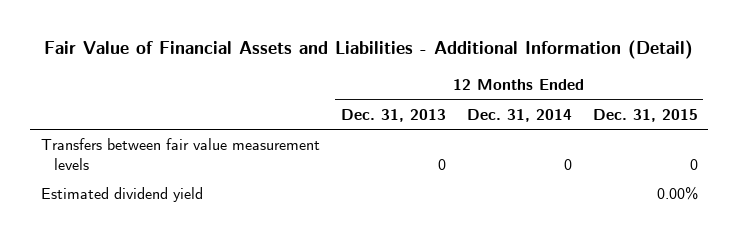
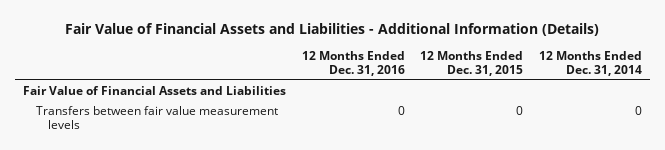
- Fair Value of Financial Assets and Liabilities - Additional Information (Detail)
+ Fair Value of Financial Assets and Liabilities - Additional Information (Details)
- | 12 Months Ended Dec. 31, 2013 | 12 Months Ended Dec. 31, 2014 | 12 Months Ended Dec. 31, 2015
+ | 12 Months Ended Dec. 31, 2016 | 12 Months Ended Dec. 31, 2015 | 12 Months Ended Dec. 31, 2014
+ Fair Value of Financial Assets and Liabilities
- Estimated dividend yield | | | 0.00%

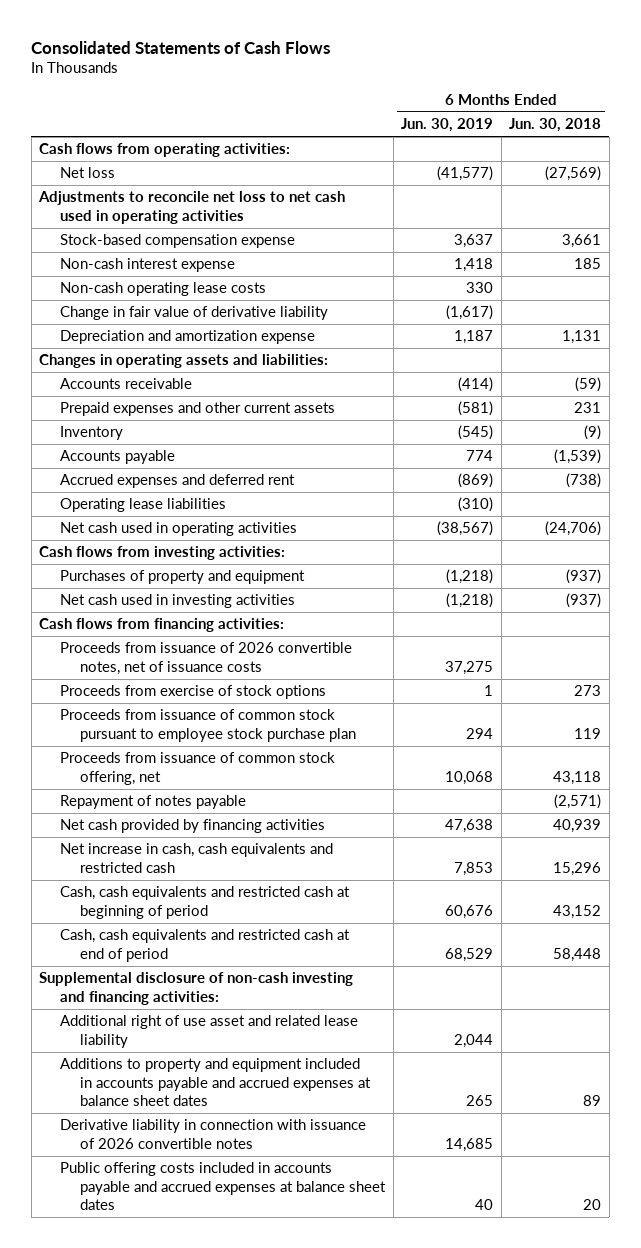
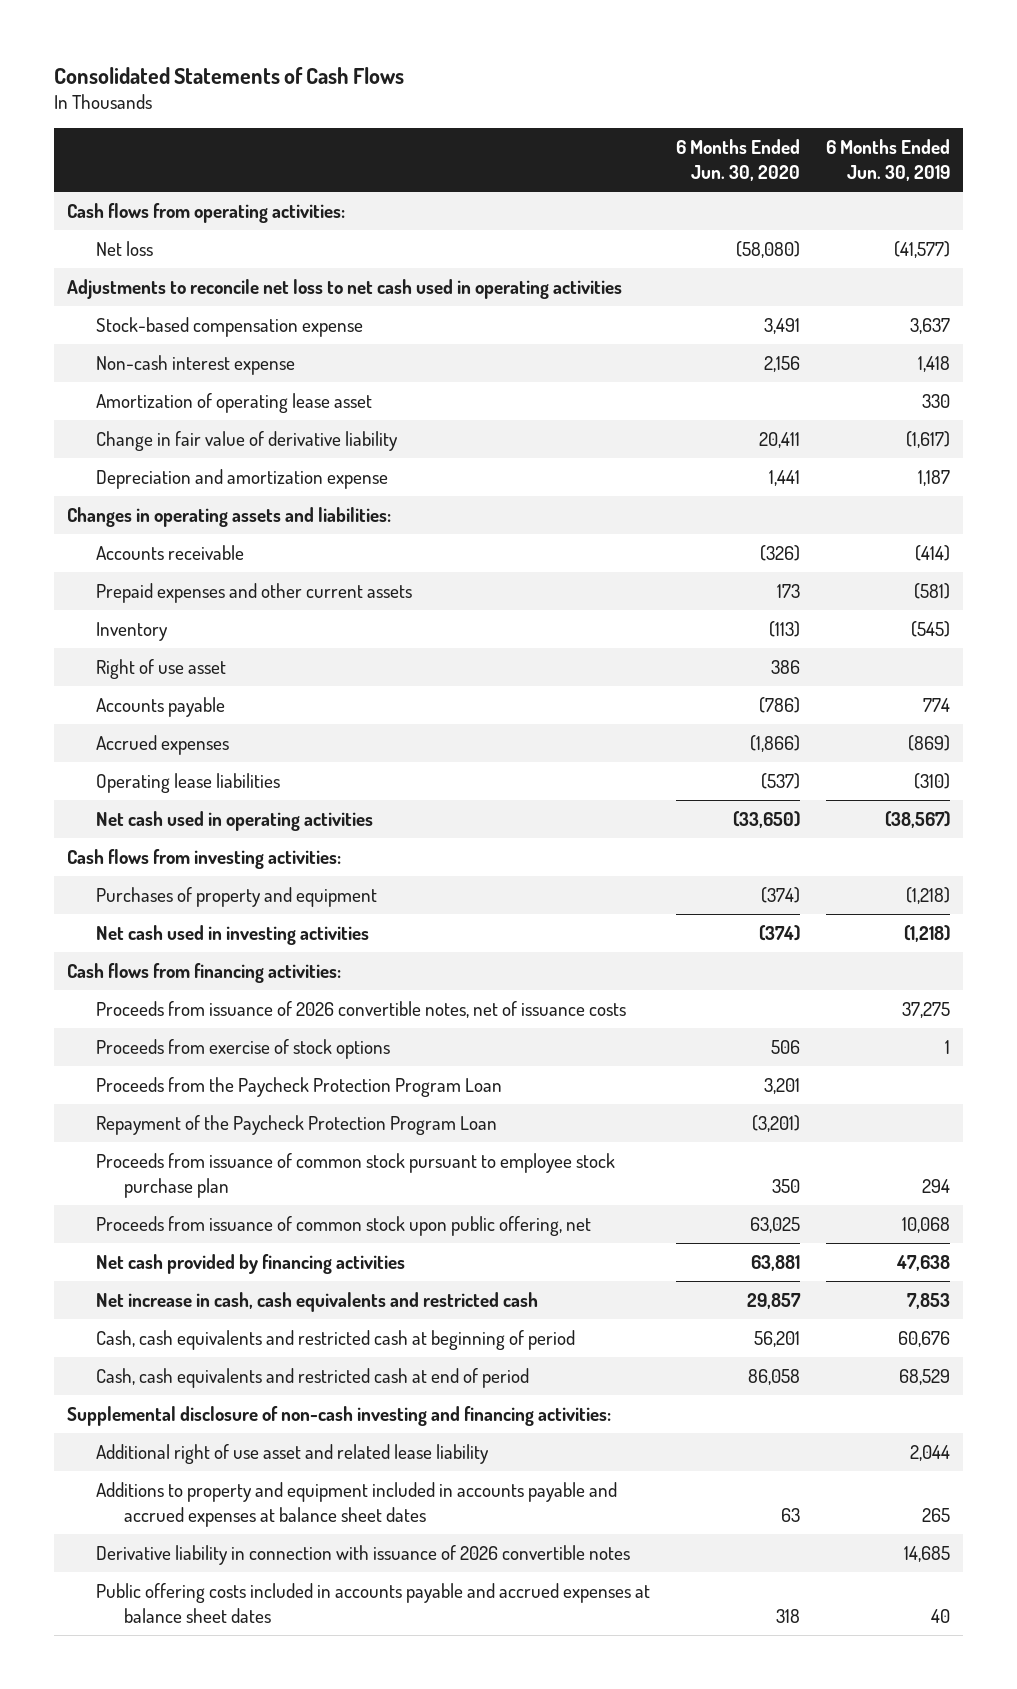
- | 6 Months Ended Jun. 30, 2019 | 6 Months Ended Jun. 30, 2018
+ | 6 Months Ended Jun. 30, 2020 | 6 Months Ended Jun. 30, 2019
- Non-cash operating lease costs | 330 |
+ Amortization of operating lease asset | | 330
+ Right of use asset | 386 |
- Accrued expenses and deferred rent | (869) | (738)
+ Accrued expenses | (1,866) | (869)
+ Proceeds from the Paycheck Protection Program Loan | 3,201 |
+ Repayment of the Paycheck Protection Program Loan | (3,201) |
- Proceeds from issuance of common stock offering, net | 10,068 | 43,118
- Repayment of notes payable | | (2,571)
+ Proceeds from issuance of common stock upon public offering, net | 63,025 | 10,068

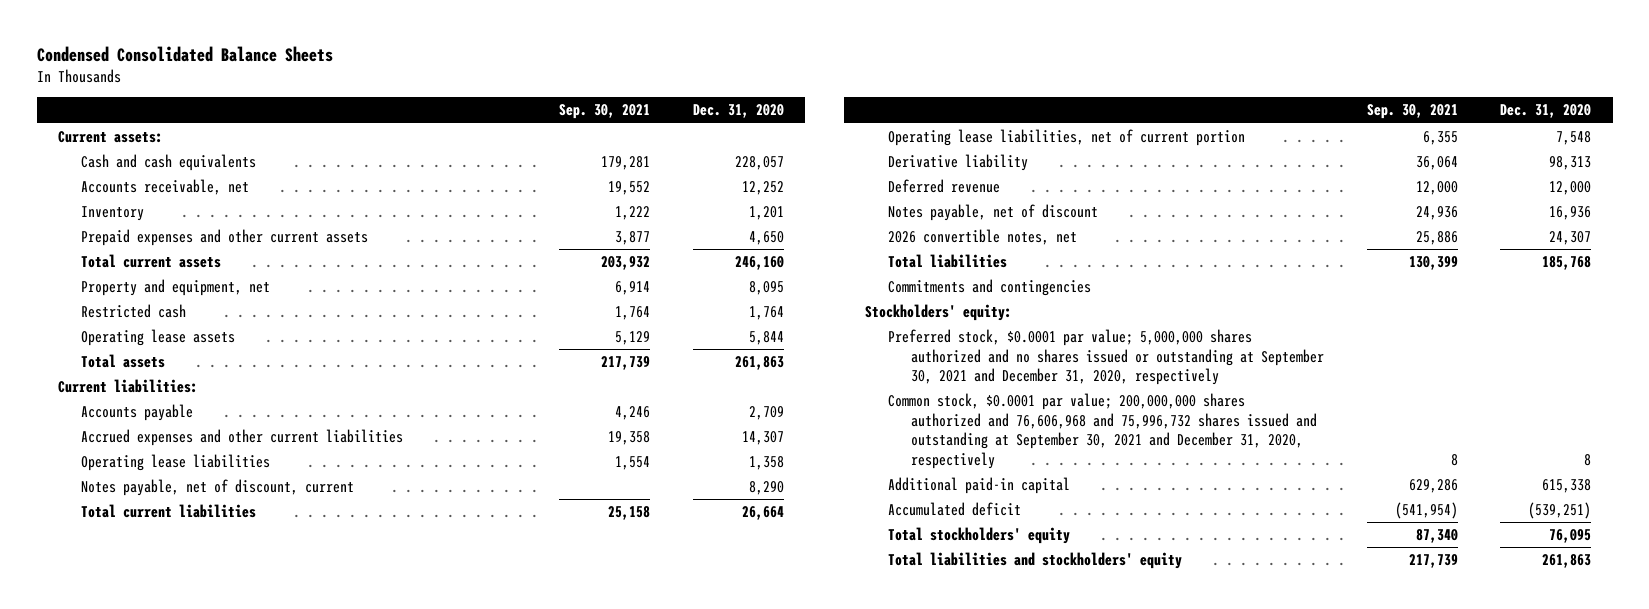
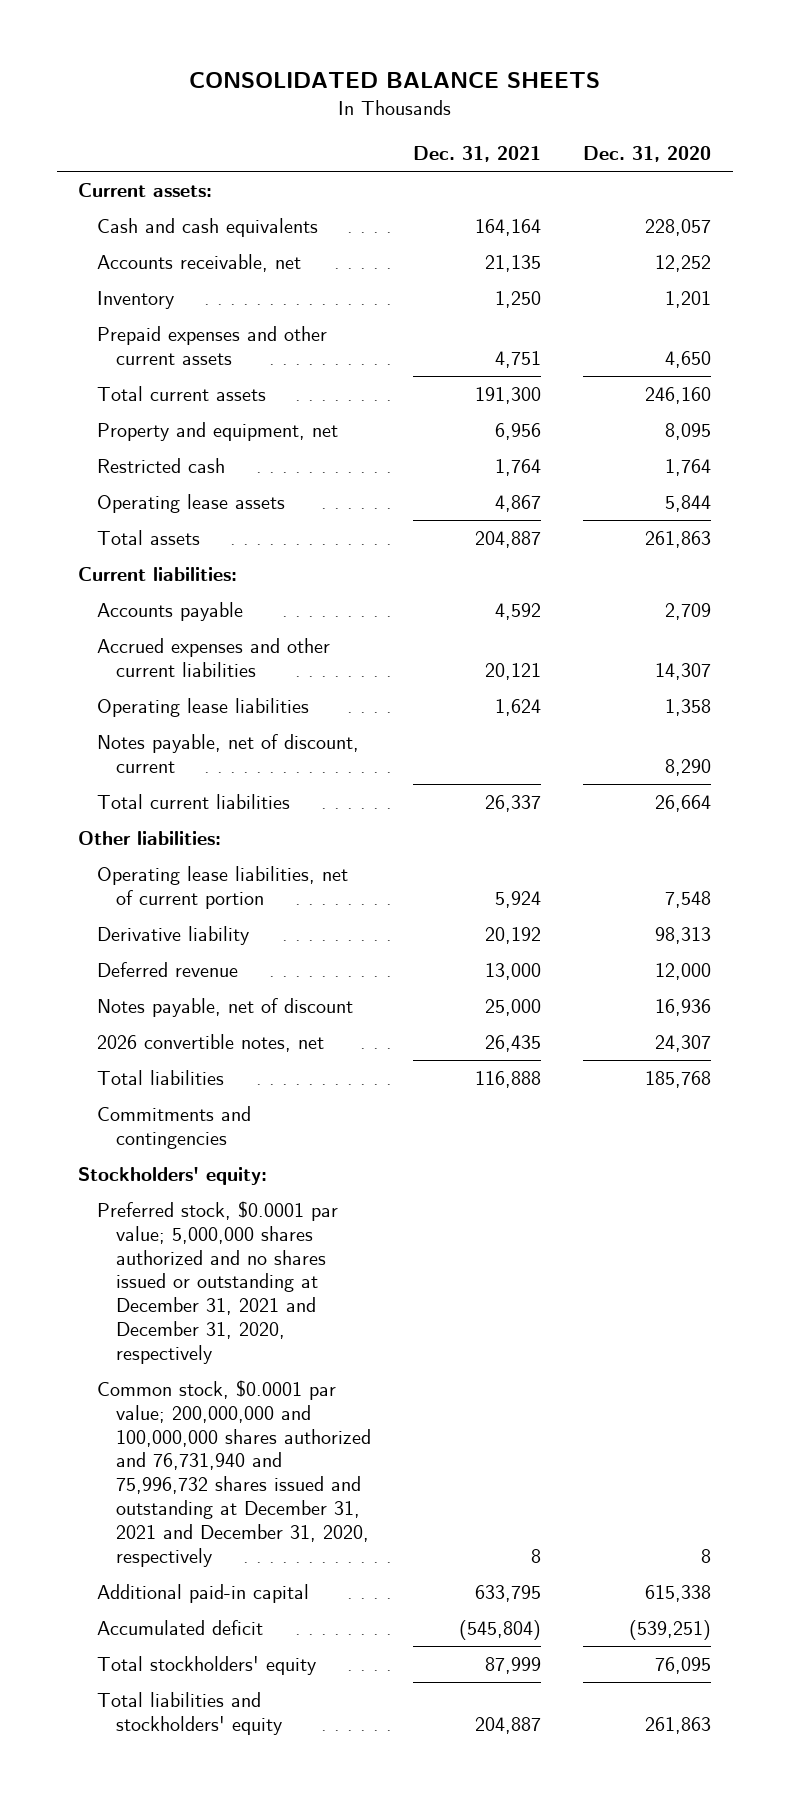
- Condensed Consolidated Balance Sheets
+ CONSOLIDATED BALANCE SHEETS
- | Sep. 30, 2021 | Dec. 31, 2020
+ | Dec. 31, 2021 | Dec. 31, 2020
+ Other liabilities:
- Preferred stock, $0.0001 par value; 5,000,000 shares authorized and no shares issued or outstanding at September 30, 2021 and December 31, 2020, respectively
- Common stock, $0.0001 par value; 200,000,000 shares authorized and 76,606,968 and 75,996,732 shares issued and outstanding at September 30, 2021 and December 31, 2020, respectively | 8 | 8
+ Preferred stock, $0.0001 par value; 5,000,000 shares authorized and no shares issued or outstanding at December 31, 2021 and December 31, 2020, respectively
+ Common stock, $0.0001 par value; 200,000,000 and 100,000,000 shares authorized and 76,731,940 and 75,996,732 shares issued and outstanding at December 31, 2021 and December 31, 2020, respectively | 8 | 8

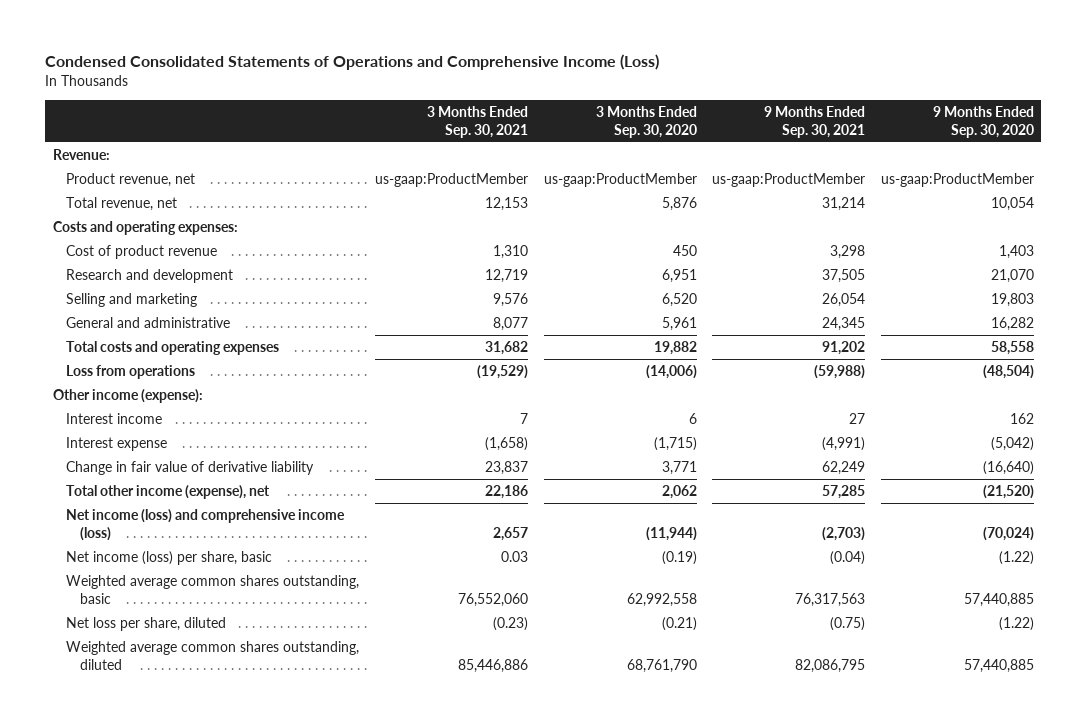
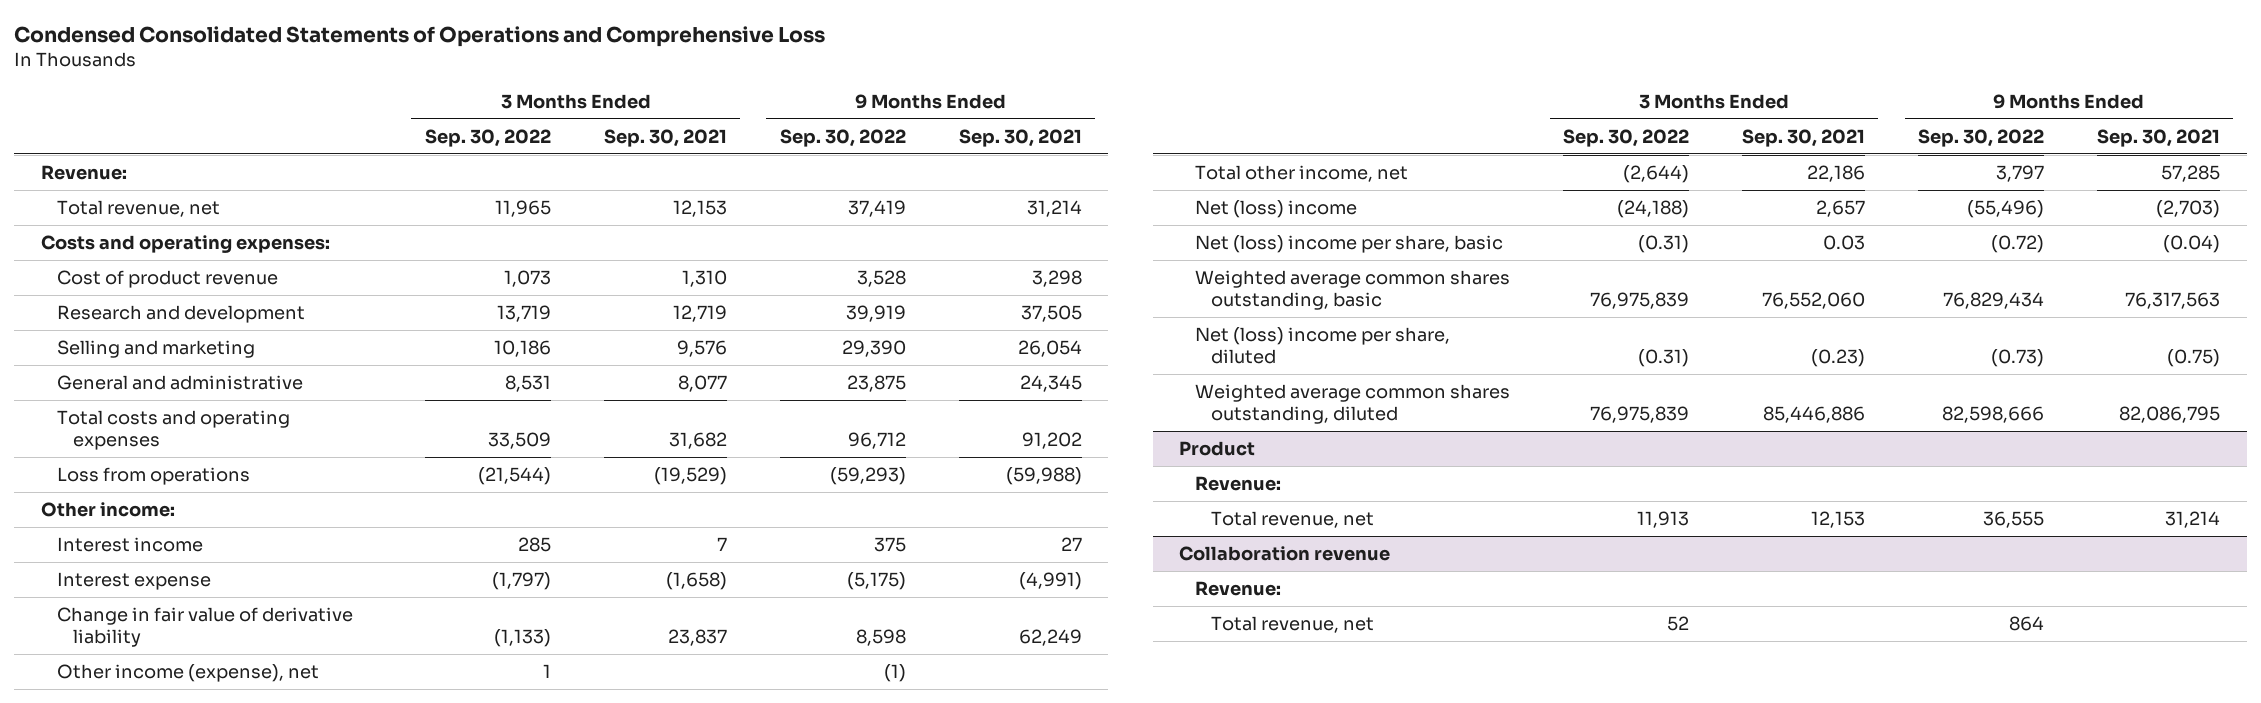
- Condensed Consolidated Statements of Operations and Comprehensive Income (Loss)
+ Condensed Consolidated Statements of Operations and Comprehensive Loss
- | 3 Months Ended Sep. 30, 2021 | 3 Months Ended Sep. 30, 2020 | 9 Months Ended Sep. 30, 2021 | 9 Months Ended Sep. 30, 2020
+ | 3 Months Ended Sep. 30, 2022 | 3 Months Ended Sep. 30, 2021 | 9 Months Ended Sep. 30, 2022 | 9 Months Ended Sep. 30, 2021
- Product revenue, net | us-gaap:ProductMember | us-gaap:ProductMember | us-gaap:ProductMember | us-gaap:ProductMember
- Other income (expense):
+ Other income:
- Total other income (expense), net | 22,186 | 2,062 | 57,285 | (21,520)
- Net income (loss) and comprehensive income (loss) | 2,657 | (11,944) | (2,703) | (70,024)
- Net income (loss) per share, basic | 0.03 | (0.19) | (0.04) | (1.22)
+ Other income (expense), net | 1 | | (1) |
+ Total other income, net | (2,644) | 22,186 | 3,797 | 57,285
+ Net (loss) income | (24,188) | 2,657 | (55,496) | (2,703)
+ Net (loss) income per share, basic | (0.31) | 0.03 | (0.72) | (0.04)
- Net loss per share, diluted | (0.23) | (0.21) | (0.75) | (1.22)
+ Net (loss) income per share, diluted | (0.31) | (0.23) | (0.73) | (0.75)
+ Product
+ Revenue:
+ Total revenue, net | 11,913 | 12,153 | 36,555 | 31,214
+ Collaboration revenue
+ Revenue:
+ Total revenue, net | 52 | | 864 |

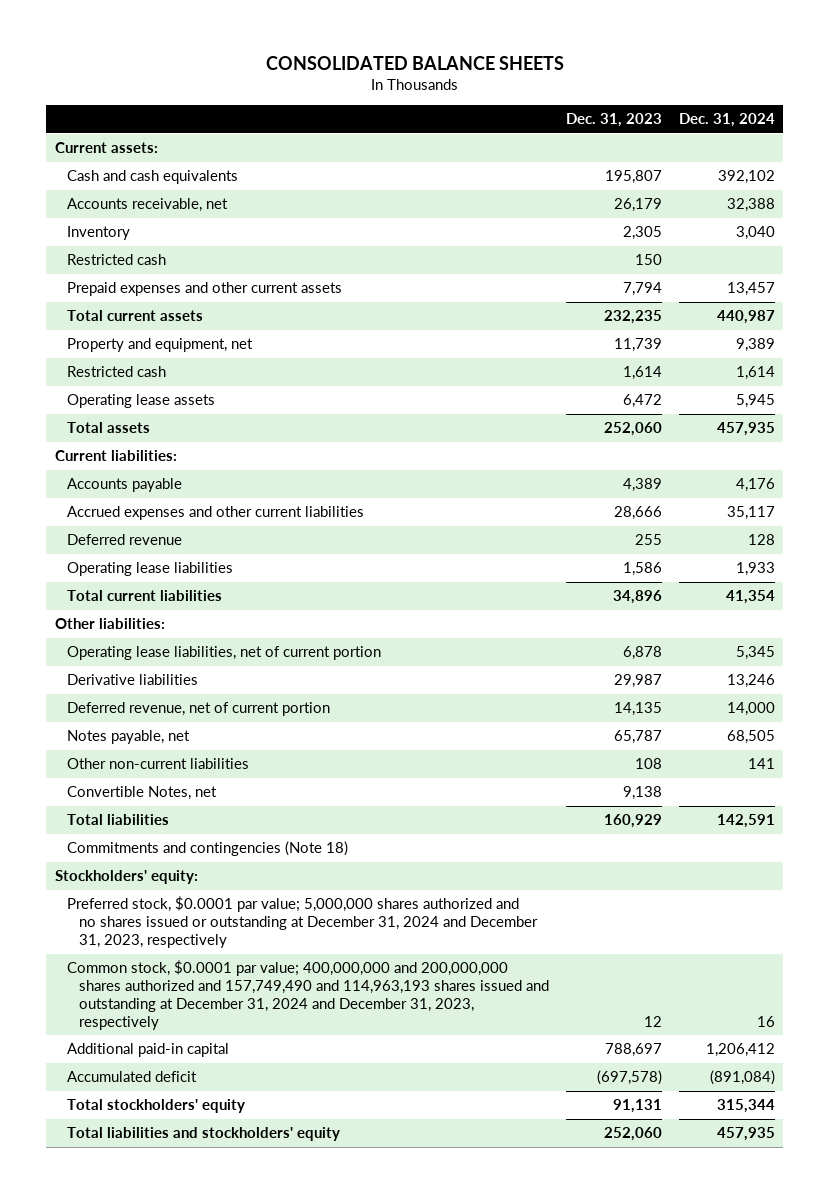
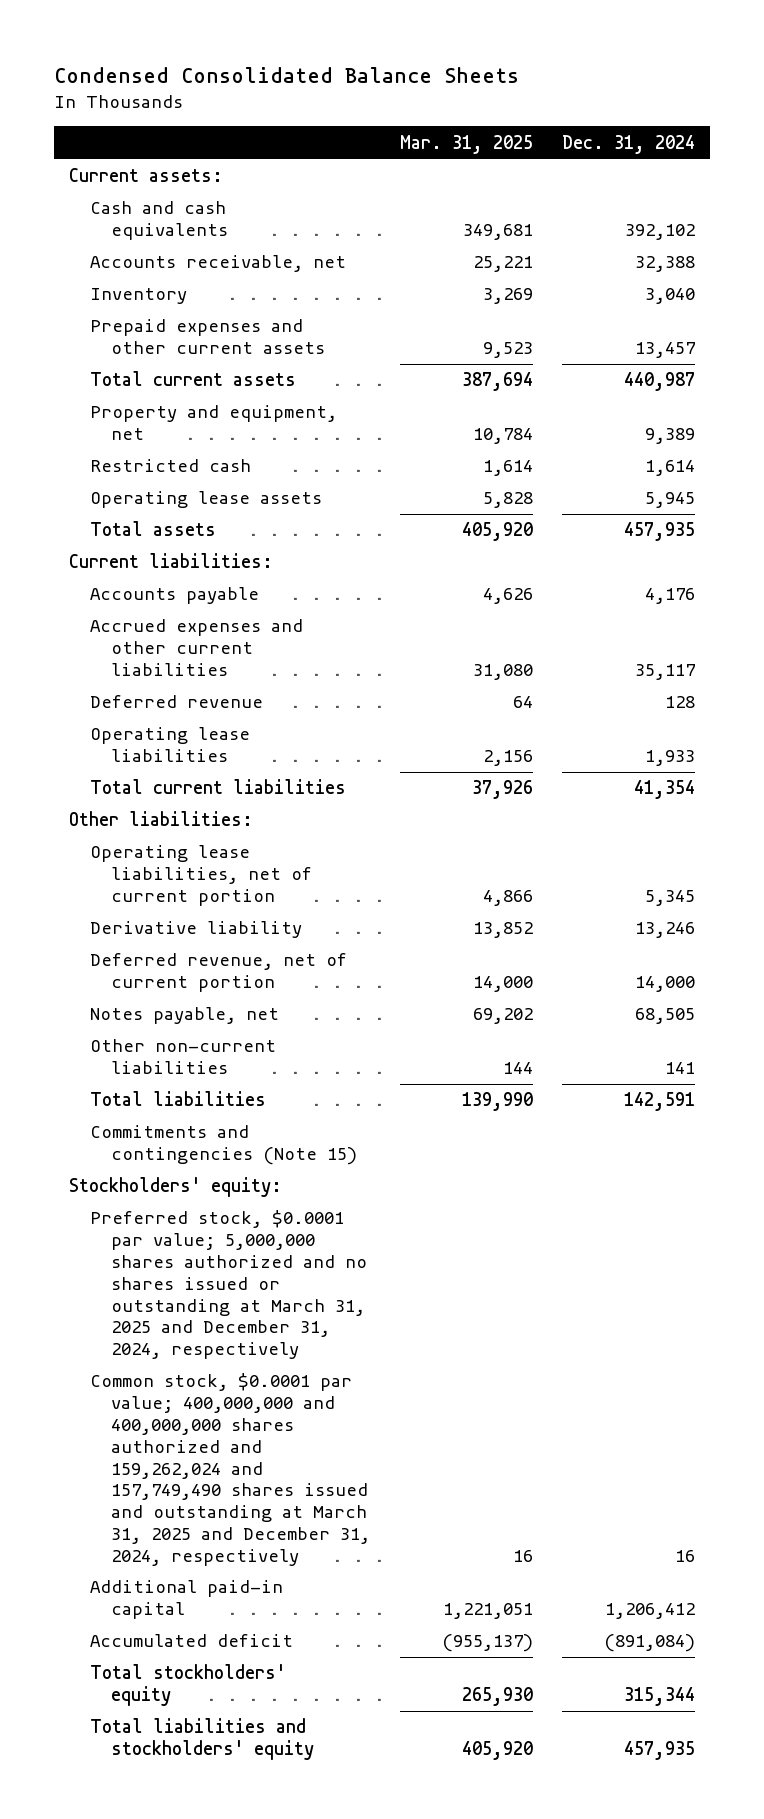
- CONSOLIDATED BALANCE SHEETS
+ Condensed Consolidated Balance Sheets
- | Dec. 31, 2023 | Dec. 31, 2024
+ | Mar. 31, 2025 | Dec. 31, 2024
- Restricted cash | 150 |
- Derivative liabilities | 29,987 | 13,246
+ Derivative liability | 13,852 | 13,246
- Convertible Notes, net | 9,138 |
- Commitments and contingencies (Note 18)
+ Commitments and contingencies (Note 15)
- Preferred stock, $0.0001 par value; 5,000,000 shares authorized and no shares issued or outstanding at December 31, 2024 and December 31, 2023, respectively
- Common stock, $0.0001 par value; 400,000,000 and 200,000,000 shares authorized and 157,749,490 and 114,963,193 shares issued and outstanding at December 31, 2024 and December 31, 2023, respectively | 12 | 16
+ Preferred stock, $0.0001 par value; 5,000,000 shares authorized and no shares issued or outstanding at March 31, 2025 and December 31, 2024, respectively
+ Common stock, $0.0001 par value; 400,000,000 and 400,000,000 shares authorized and 159,262,024 and 157,749,490 shares issued and outstanding at March 31, 2025 and December 31, 2024, respectively | 16 | 16

